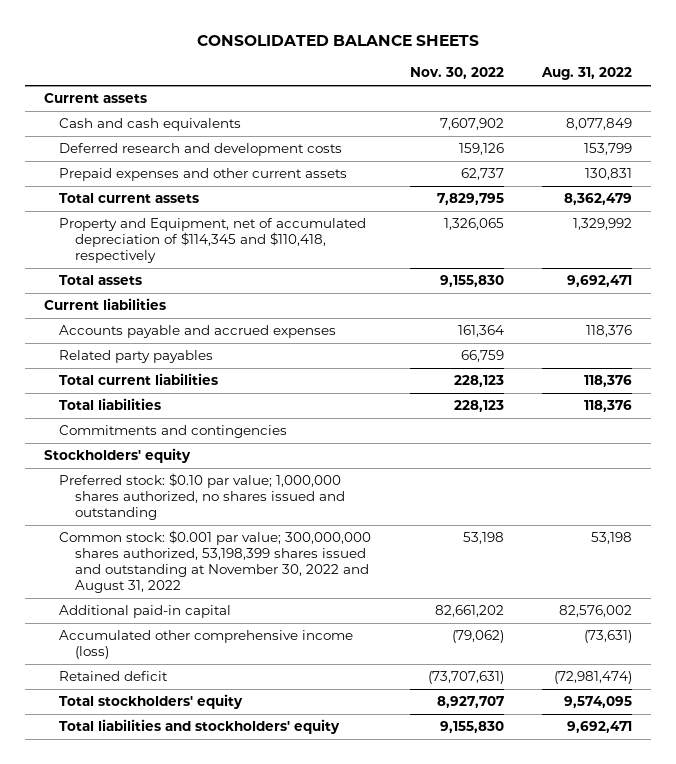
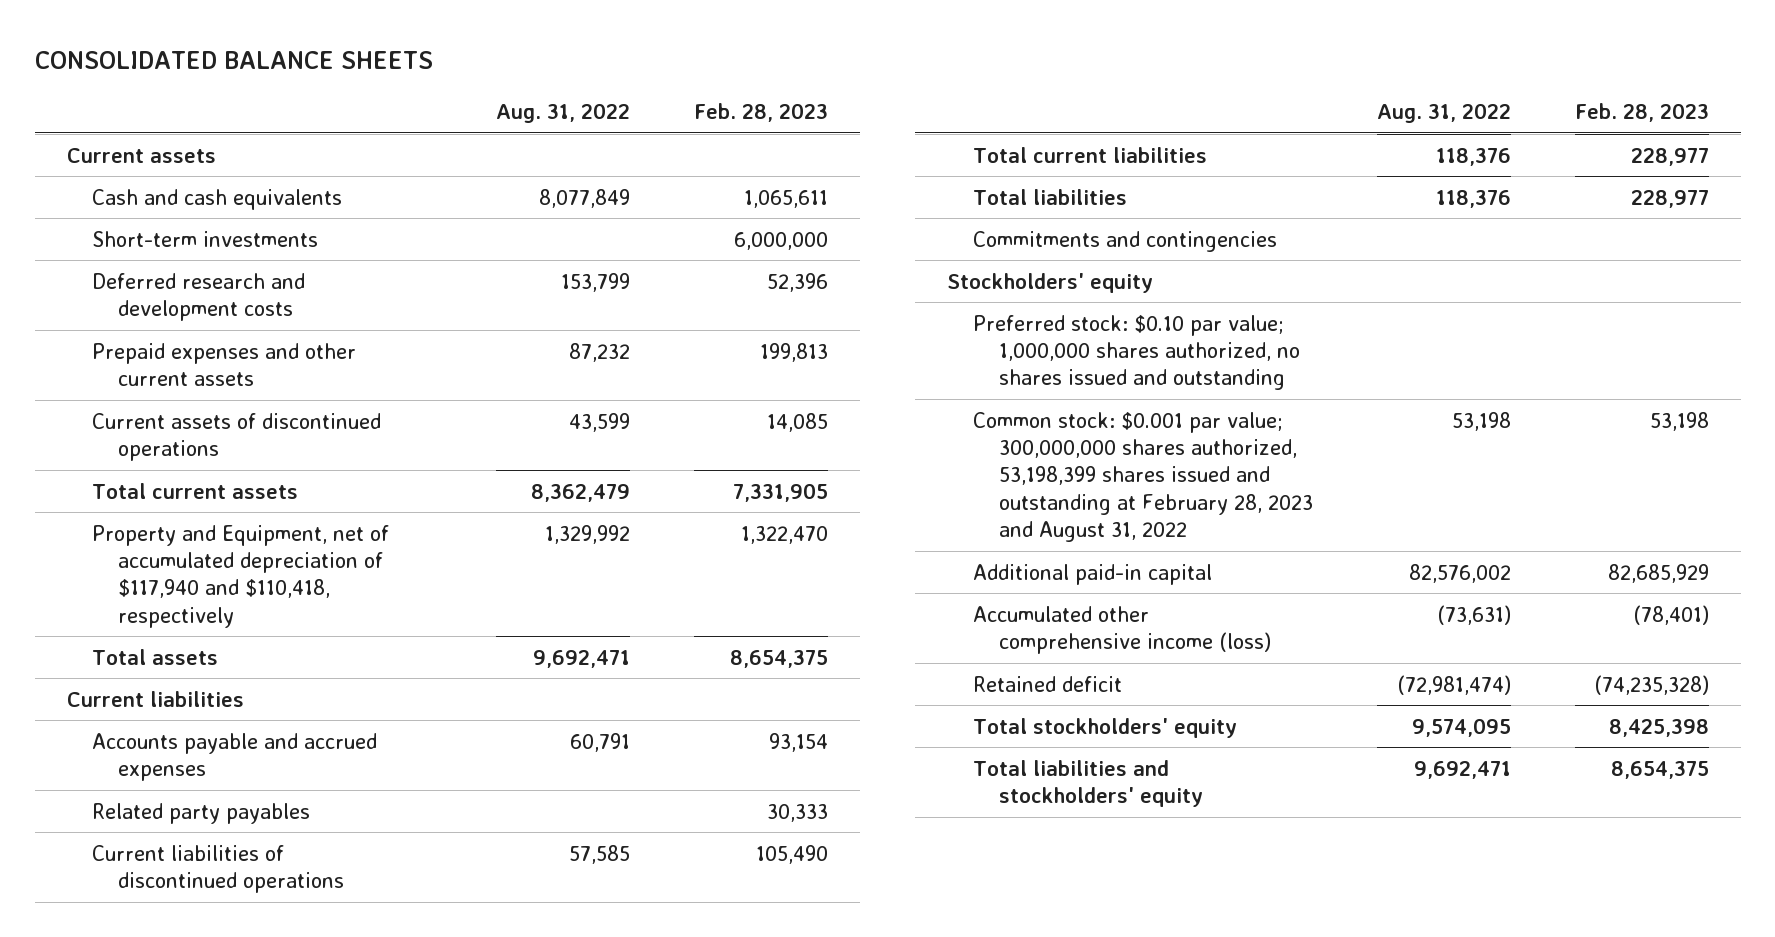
- | Nov. 30, 2022 | Aug. 31, 2022
+ | Aug. 31, 2022 | Feb. 28, 2023
+ Short-term investments | | 6,000,000
- Prepaid expenses and other current assets | 62,737 | 130,831
+ Prepaid expenses and other current assets | 87,232 | 199,813
+ Current assets of discontinued operations | 43,599 | 14,085
- Property and Equipment, net of accumulated depreciation of $114,345 and $110,418, respectively | 1,326,065 | 1,329,992
+ Property and Equipment, net of accumulated depreciation of $117,940 and $110,418, respectively | 1,329,992 | 1,322,470
- Accounts payable and accrued expenses | 161,364 | 118,376
+ Accounts payable and accrued expenses | 60,791 | 93,154
+ Current liabilities of discontinued operations | 57,585 | 105,490
- Common stock: $0.001 par value; 300,000,000 shares authorized, 53,198,399 shares issued and outstanding at November 30, 2022 and August 31, 2022 | 53,198 | 53,198
+ Common stock: $0.001 par value; 300,000,000 shares authorized, 53,198,399 shares issued and outstanding at February 28, 2023 and August 31, 2022 | 53,198 | 53,198

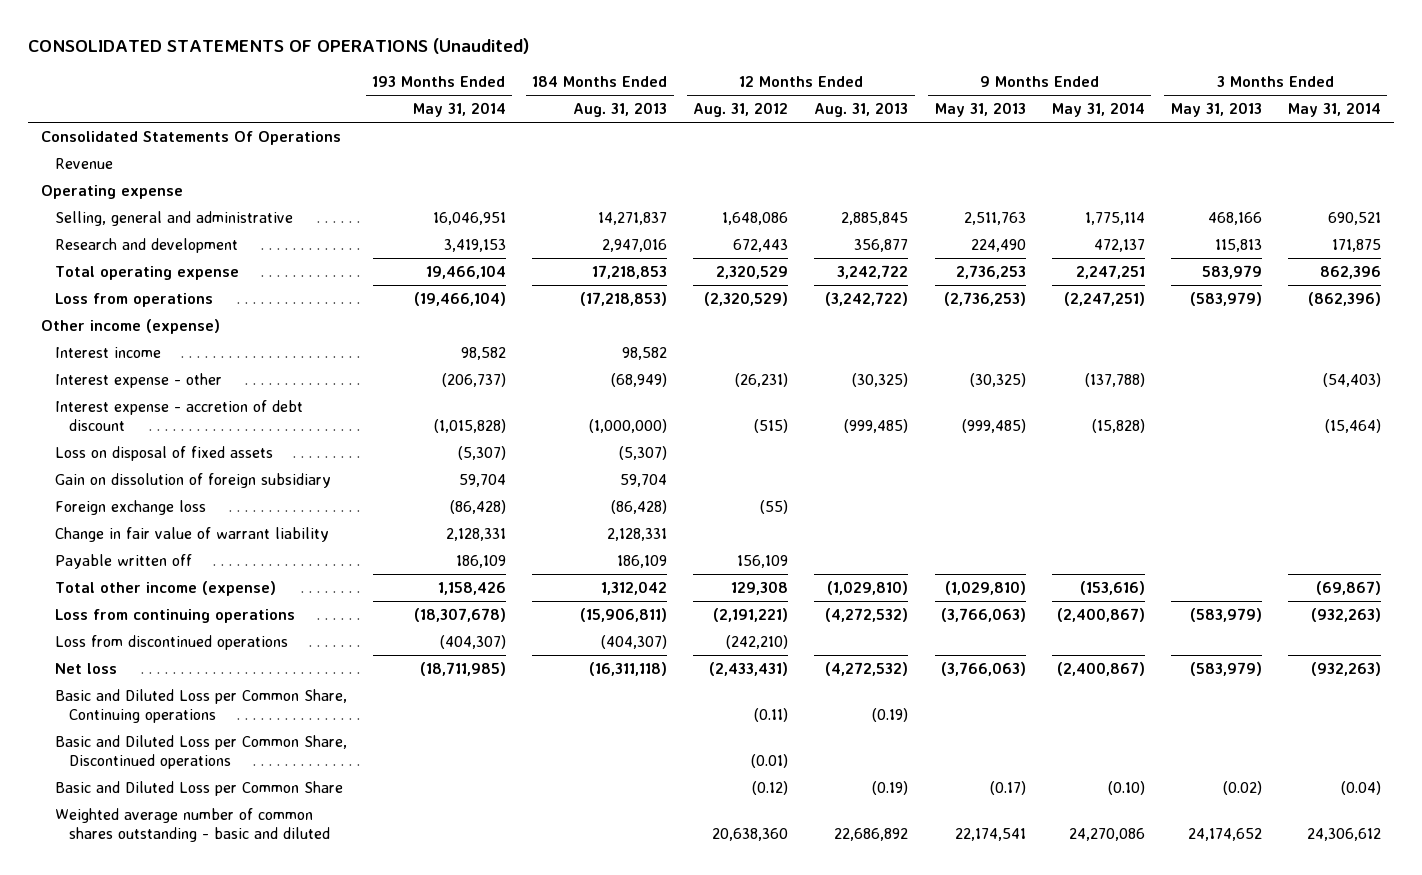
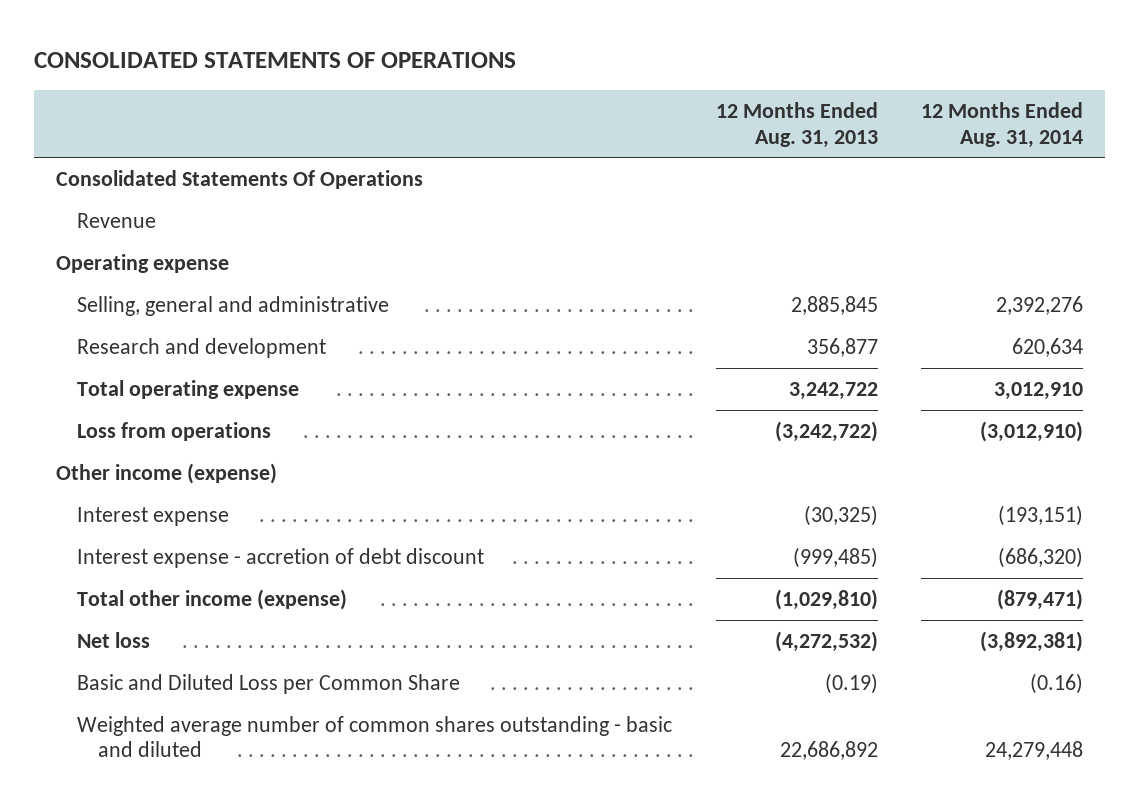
- CONSOLIDATED STATEMENTS OF OPERATIONS (Unaudited)
+ CONSOLIDATED STATEMENTS OF OPERATIONS
- | 193 Months Ended May 31, 2014 | 184 Months Ended Aug. 31, 2013 | 12 Months Ended Aug. 31, 2012 | 12 Months Ended Aug. 31, 2013 | 9 Months Ended May 31, 2013 | 9 Months Ended May 31, 2014 | 3 Months Ended May 31, 2013 | 3 Months Ended May 31, 2014
+ | 12 Months Ended Aug. 31, 2013 | 12 Months Ended Aug. 31, 2014
- Interest income | 98,582 | 98,582 | | | | | |
- Interest expense - other | (206,737) | (68,949) | (26,231) | (30,325) | (30,325) | (137,788) | | (54,403)
+ Interest expense | (30,325) | (193,151)
- Loss on disposal of fixed assets | (5,307) | (5,307) | | | | | |
- Gain on dissolution of foreign subsidiary | 59,704 | 59,704 | | | | | |
- Foreign exchange loss | (86,428) | (86,428) | (55) | | | | |
- Change in fair value of warrant liability | 2,128,331 | 2,128,331 | | | | | |
- Payable written off | 186,109 | 186,109 | 156,109 | | | | |
- Loss from continuing operations | (18,307,678) | (15,906,811) | (2,191,221) | (4,272,532) | (3,766,063) | (2,400,867) | (583,979) | (932,263)
- Loss from discontinued operations | (404,307) | (404,307) | (242,210) | | | | |
- Basic and Diluted Loss per Common Share, Continuing operations | | | (0.11) | (0.19) | | | |
- Basic and Diluted Loss per Common Share, Discontinued operations | | | (0.01) | | | | |

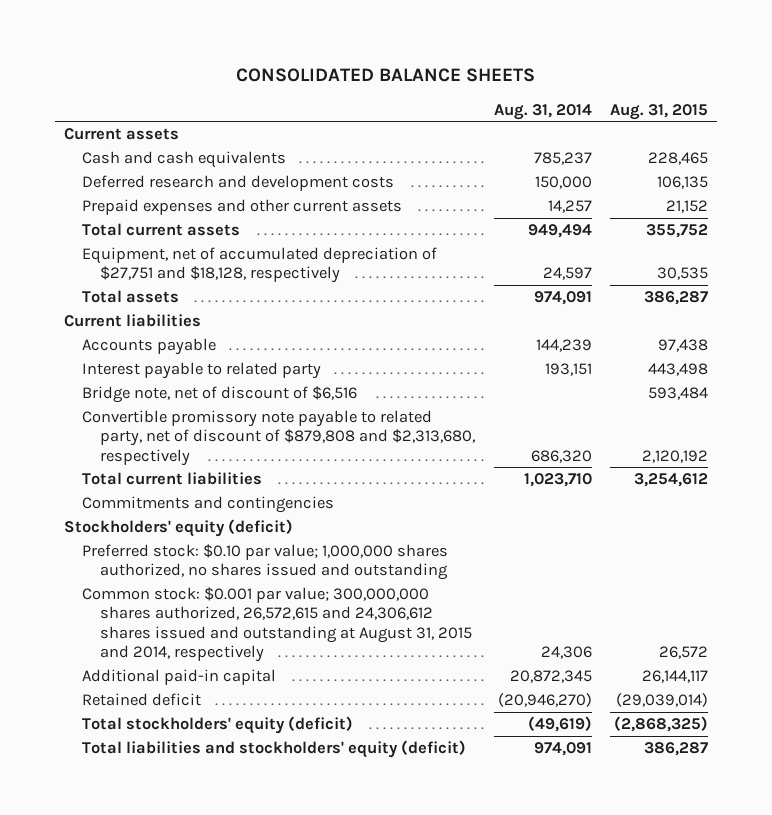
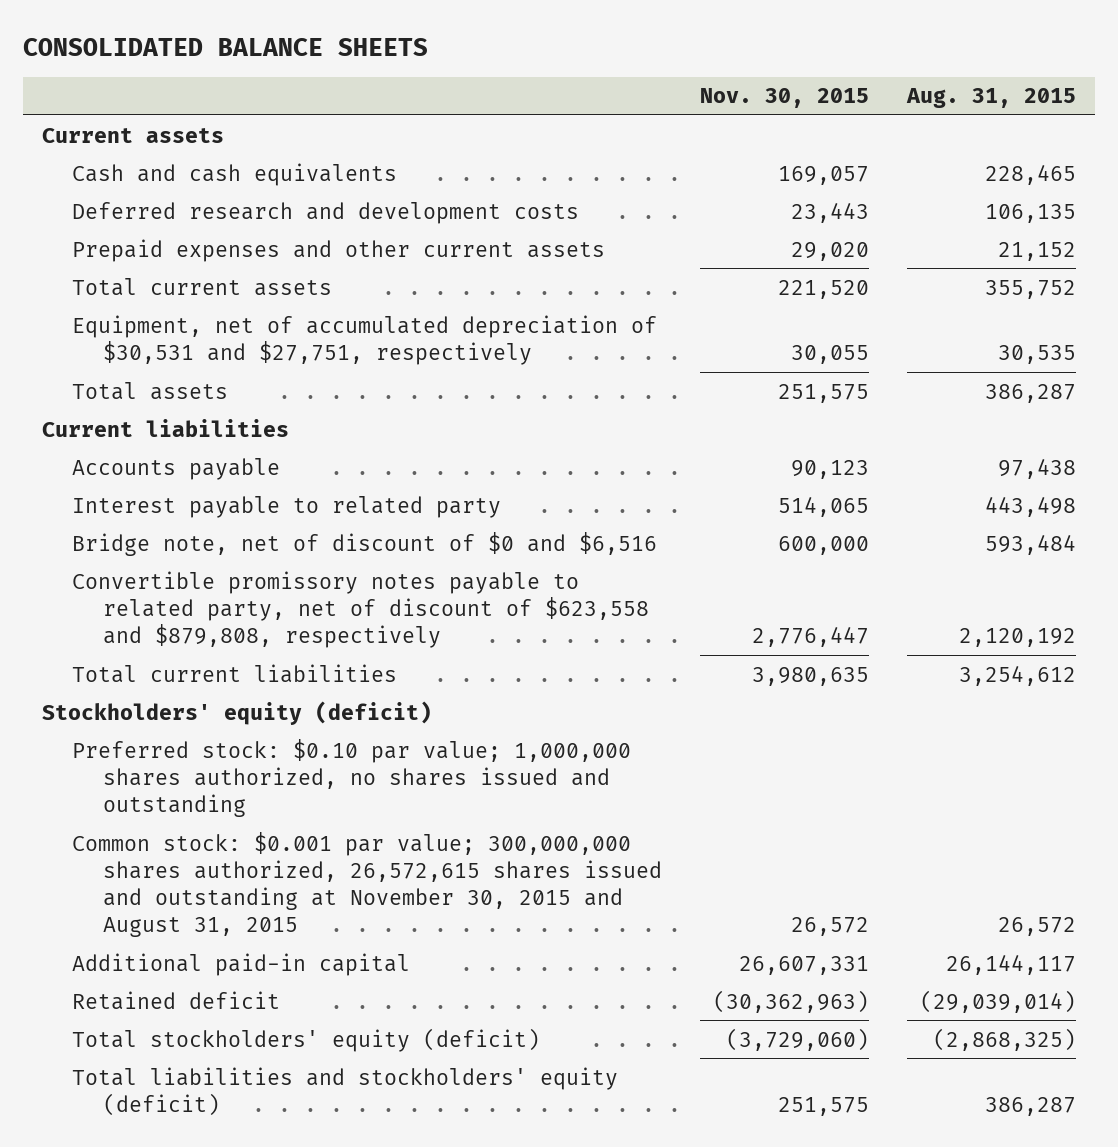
- | Aug. 31, 2014 | Aug. 31, 2015
+ | Nov. 30, 2015 | Aug. 31, 2015
- Equipment, net of accumulated depreciation of $27,751 and $18,128, respectively | 24,597 | 30,535
+ Equipment, net of accumulated depreciation of $30,531 and $27,751, respectively | 30,055 | 30,535
- Bridge note, net of discount of $6,516 | | 593,484
- Convertible promissory note payable to related party, net of discount of $879,808 and $2,313,680, respectively | 686,320 | 2,120,192
+ Bridge note, net of discount of $0 and $6,516 | 600,000 | 593,484
+ Convertible promissory notes payable to related party, net of discount of $623,558 and $879,808, respectively | 2,776,447 | 2,120,192
- Commitments and contingencies
- Common stock: $0.001 par value; 300,000,000 shares authorized, 26,572,615 and 24,306,612 shares issued and outstanding at August 31, 2015 and 2014, respectively | 24,306 | 26,572
+ Common stock: $0.001 par value; 300,000,000 shares authorized, 26,572,615 shares issued and outstanding at November 30, 2015 and August 31, 2015 | 26,572 | 26,572

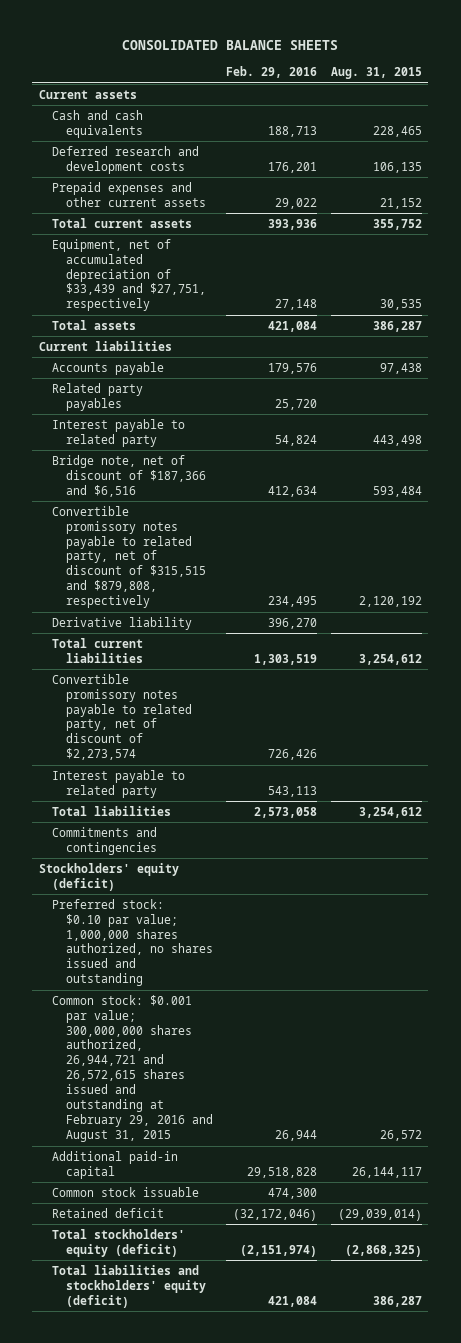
- | Nov. 30, 2015 | Aug. 31, 2015
+ | Feb. 29, 2016 | Aug. 31, 2015
- Equipment, net of accumulated depreciation of $30,531 and $27,751, respectively | 30,055 | 30,535
+ Equipment, net of accumulated depreciation of $33,439 and $27,751, respectively | 27,148 | 30,535
+ Related party payables | 25,720 |
- Bridge note, net of discount of $0 and $6,516 | 600,000 | 593,484
- Convertible promissory notes payable to related party, net of discount of $623,558 and $879,808, respectively | 2,776,447 | 2,120,192
+ Bridge note, net of discount of $187,366 and $6,516 | 412,634 | 593,484
+ Convertible promissory notes payable to related party, net of discount of $315,515 and $879,808, respectively | 234,495 | 2,120,192
+ Derivative liability | 396,270 |
+ Convertible promissory notes payable to related party, net of discount of $2,273,574 | 726,426 |
+ Interest payable to related party | 543,113 |
+ Total liabilities | 2,573,058 | 3,254,612
+ Commitments and contingencies
- Common stock: $0.001 par value; 300,000,000 shares authorized, 26,572,615 shares issued and outstanding at November 30, 2015 and August 31, 2015 | 26,572 | 26,572
+ Common stock: $0.001 par value; 300,000,000 shares authorized, 26,944,721 and 26,572,615 shares issued and outstanding at February 29, 2016 and August 31, 2015 | 26,944 | 26,572
+ Common stock issuable | 474,300 |

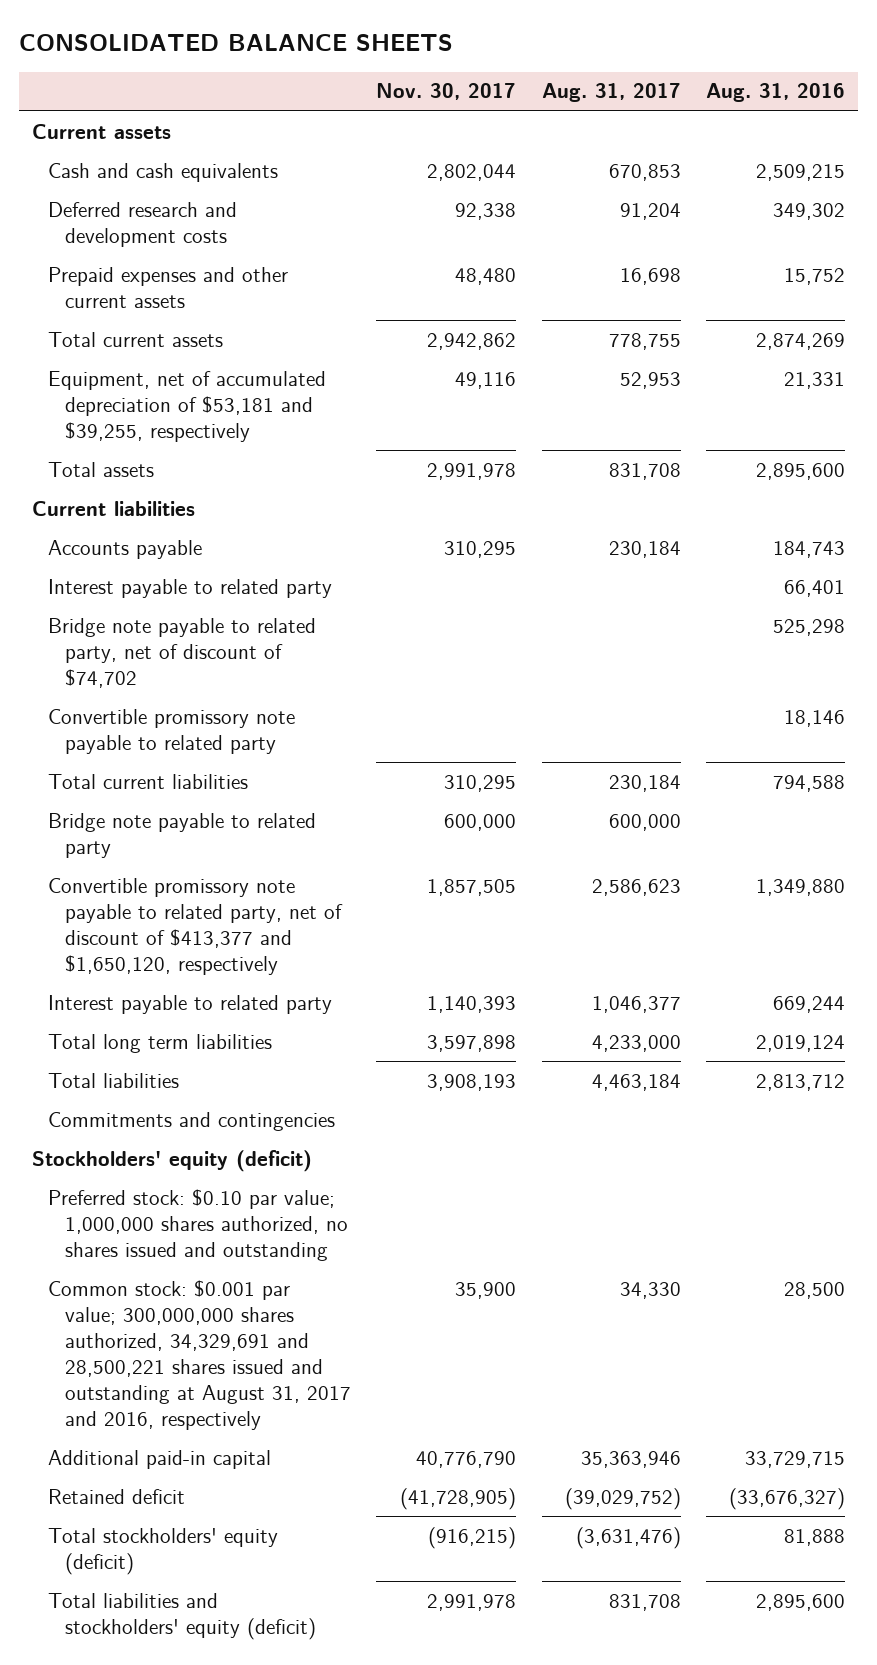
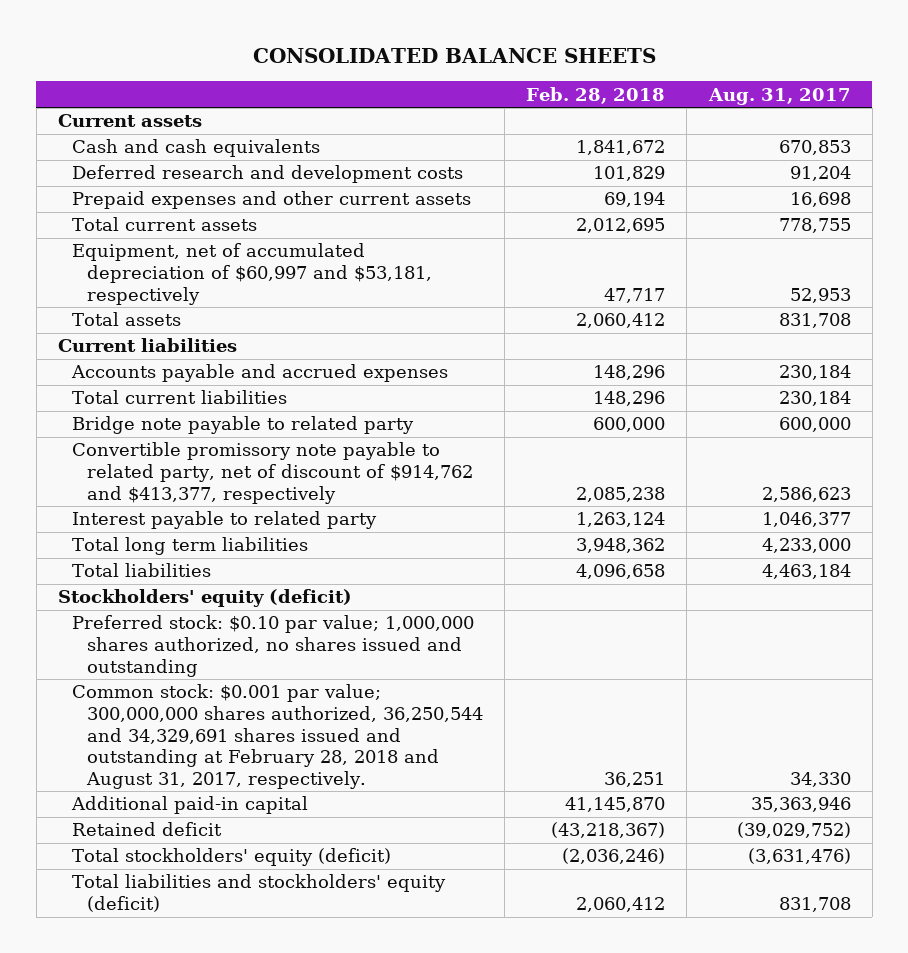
- | Nov. 30, 2017 | Aug. 31, 2017 | Aug. 31, 2016
+ | Feb. 28, 2018 | Aug. 31, 2017
- Equipment, net of accumulated depreciation of $53,181 and $39,255, respectively | 49,116 | 52,953 | 21,331
+ Equipment, net of accumulated depreciation of $60,997 and $53,181, respectively | 47,717 | 52,953
- Accounts payable | 310,295 | 230,184 | 184,743
- Interest payable to related party | | | 66,401
- Bridge note payable to related party, net of discount of $74,702 | | | 525,298
- Convertible promissory note payable to related party | | | 18,146
+ Accounts payable and accrued expenses | 148,296 | 230,184
- Convertible promissory note payable to related party, net of discount of $413,377 and $1,650,120, respectively | 1,857,505 | 2,586,623 | 1,349,880
+ Convertible promissory note payable to related party, net of discount of $914,762 and $413,377, respectively | 2,085,238 | 2,586,623
- Commitments and contingencies
- Common stock: $0.001 par value; 300,000,000 shares authorized, 34,329,691 and 28,500,221 shares issued and outstanding at August 31, 2017 and 2016, respectively | 35,900 | 34,330 | 28,500
+ Common stock: $0.001 par value; 300,000,000 shares authorized, 36,250,544 and 34,329,691 shares issued and outstanding at February 28, 2018 and August 31, 2017, respectively. | 36,251 | 34,330

